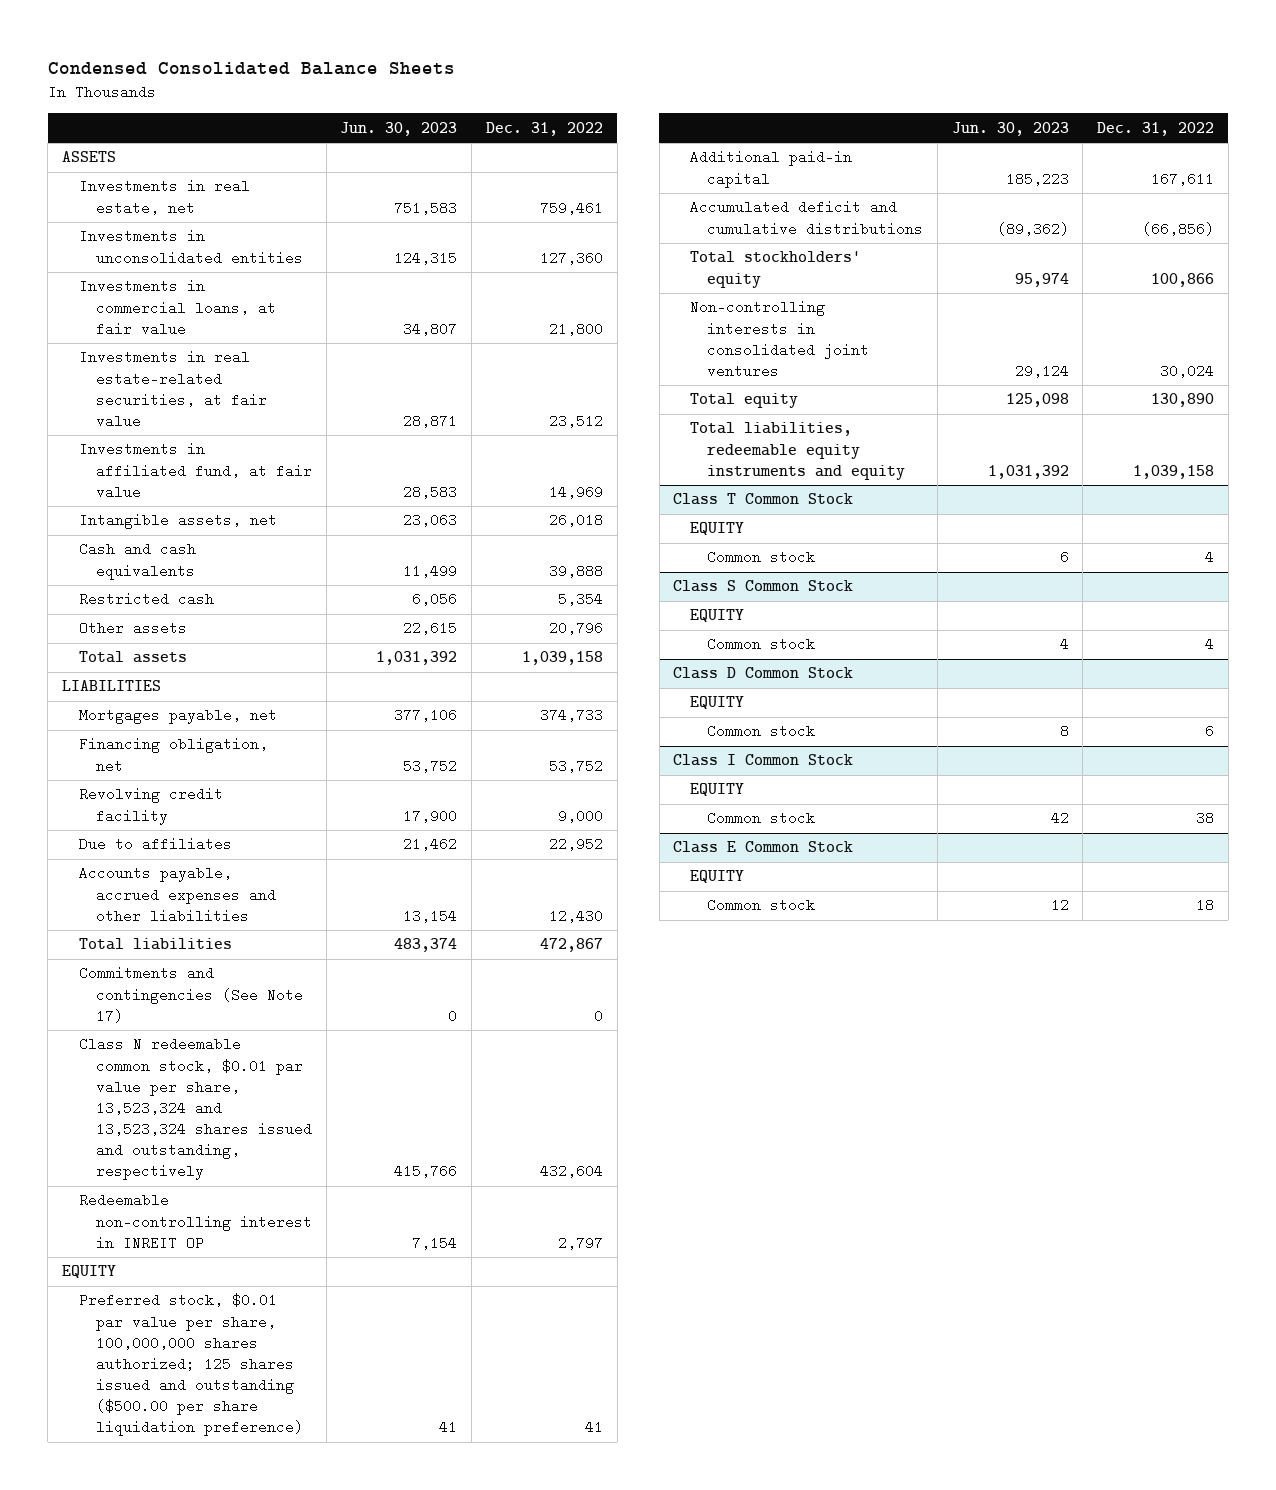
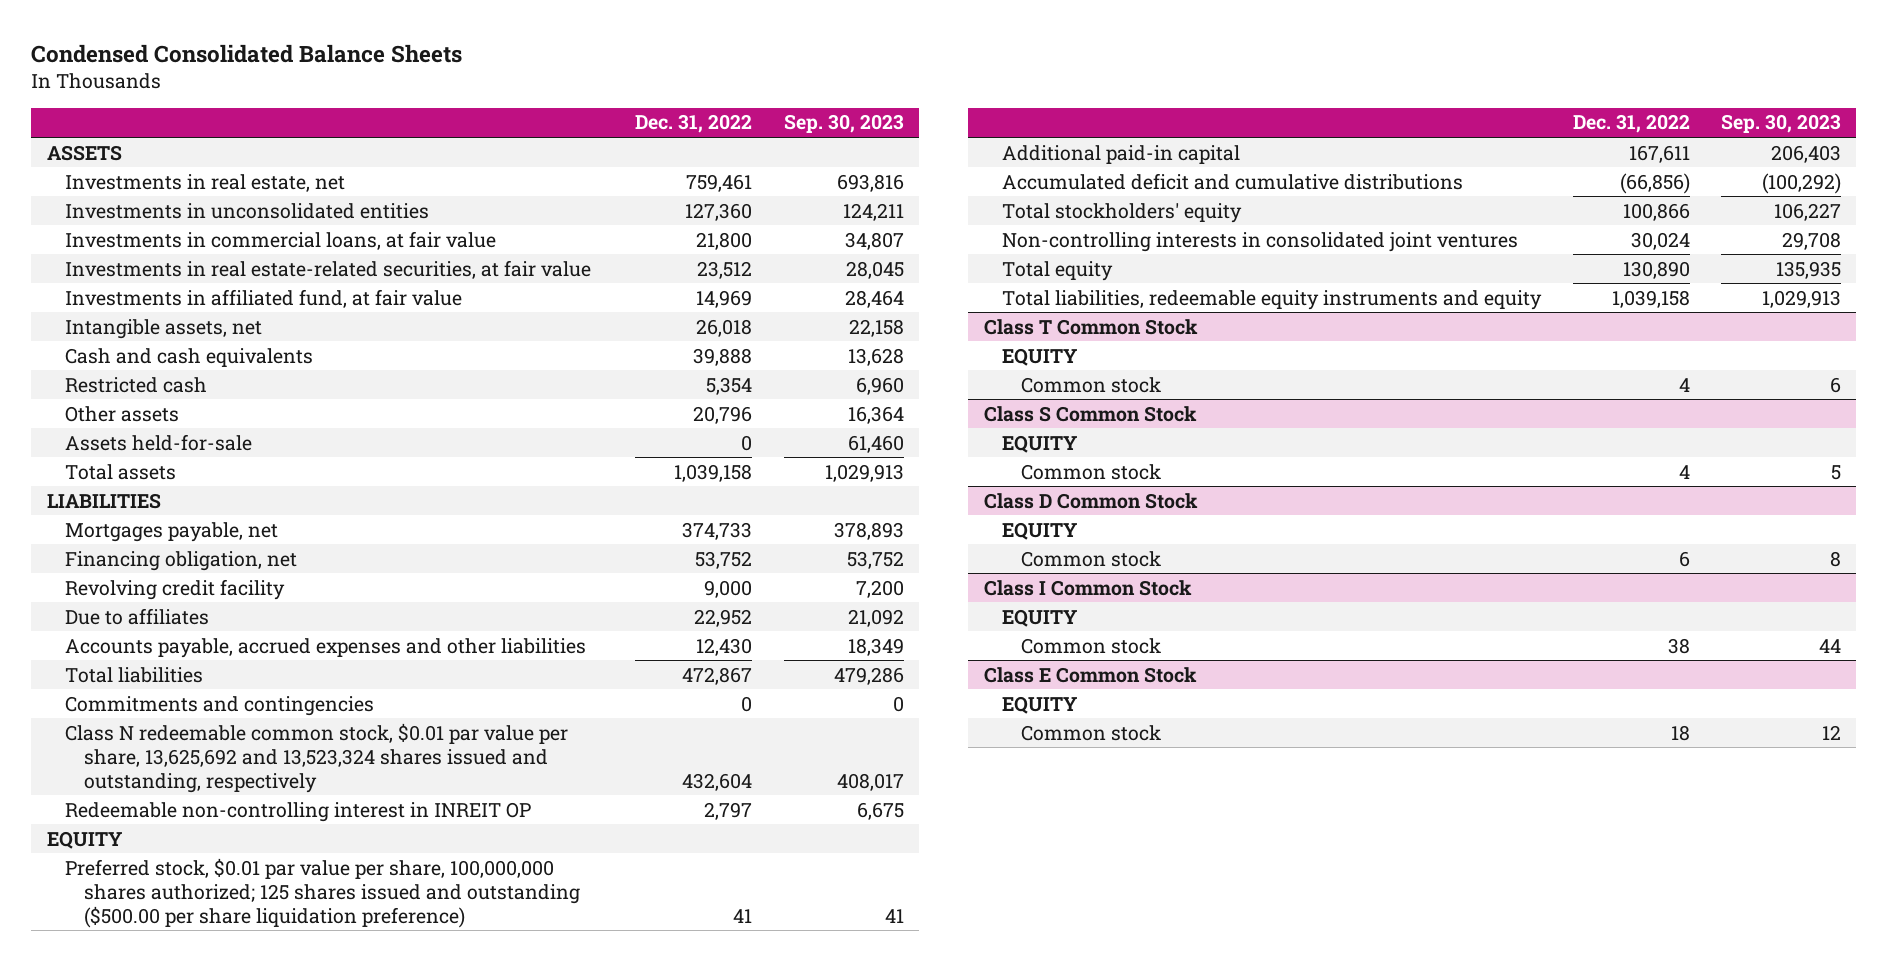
- | Jun. 30, 2023 | Dec. 31, 2022
+ | Dec. 31, 2022 | Sep. 30, 2023
+ Assets held-for-sale | 0 | 61,460
- Commitments and contingencies (See Note 17) | 0 | 0
- Class N redeemable common stock, $0.01 par value per share, 13,523,324 and 13,523,324 shares issued and outstanding, respectively | 415,766 | 432,604
+ Commitments and contingencies | 0 | 0
+ Class N redeemable common stock, $0.01 par value per share, 13,625,692 and 13,523,324 shares issued and outstanding, respectively | 432,604 | 408,017

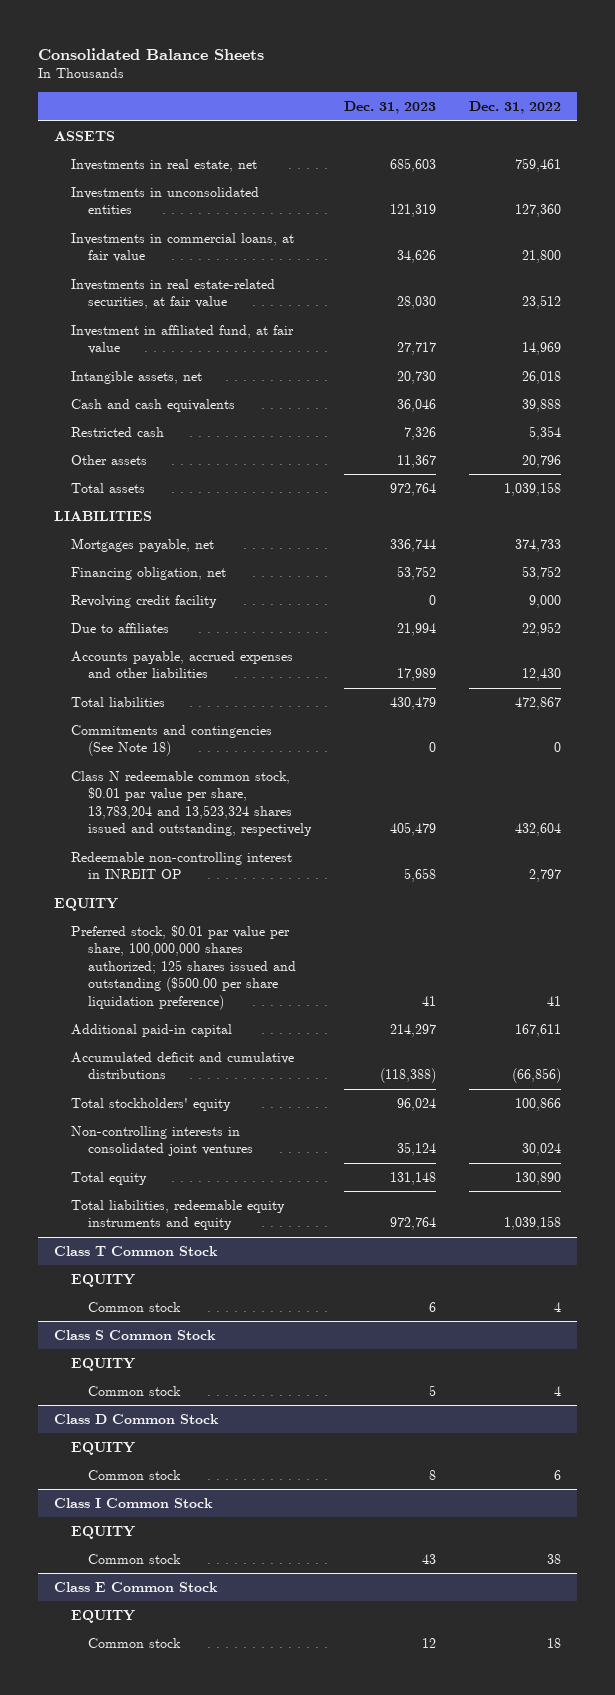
- Condensed Consolidated Balance Sheets
+ Consolidated Balance Sheets
- | Dec. 31, 2022 | Sep. 30, 2023
+ | Dec. 31, 2023 | Dec. 31, 2022
- Investments in affiliated fund, at fair value | 14,969 | 28,464
+ Investment in affiliated fund, at fair value | 27,717 | 14,969
- Assets held-for-sale | 0 | 61,460
- Commitments and contingencies | 0 | 0
- Class N redeemable common stock, $0.01 par value per share, 13,625,692 and 13,523,324 shares issued and outstanding, respectively | 432,604 | 408,017
+ Commitments and contingencies (See Note 18) | 0 | 0
+ Class N redeemable common stock, $0.01 par value per share, 13,783,204 and 13,523,324 shares issued and outstanding, respectively | 405,479 | 432,604

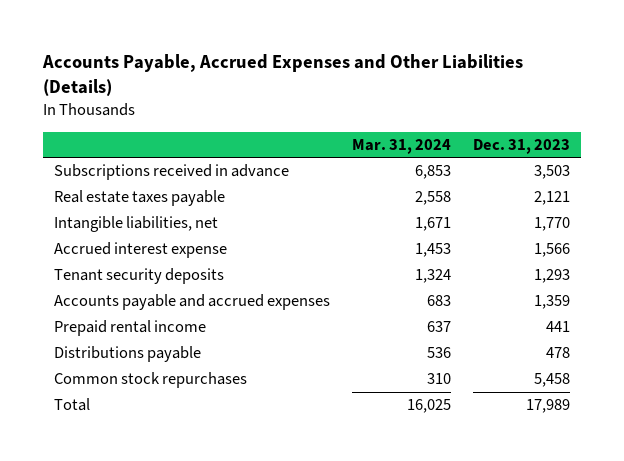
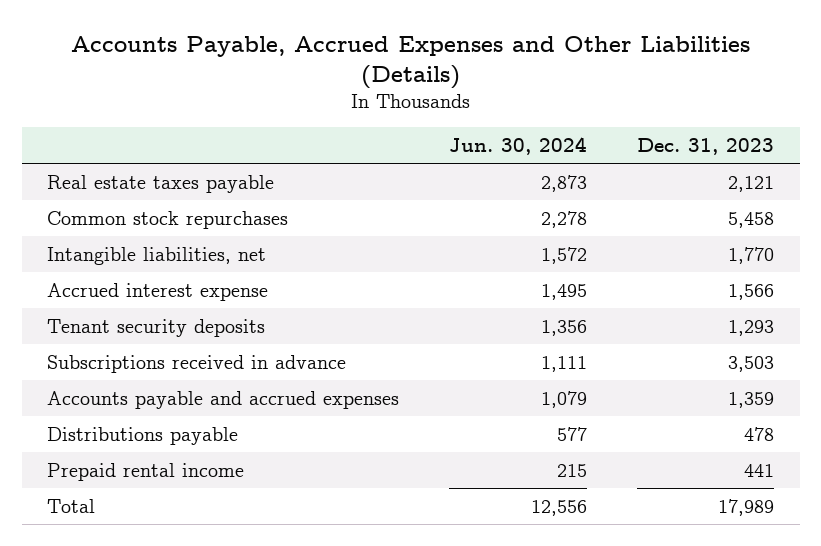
- | Mar. 31, 2024 | Dec. 31, 2023
+ | Jun. 30, 2024 | Dec. 31, 2023
moved up: Common stock repurchases | 2,278 | 5,458
moved down: Subscriptions received in advance | 1,111 | 3,503
moved down: Prepaid rental income | 215 | 441

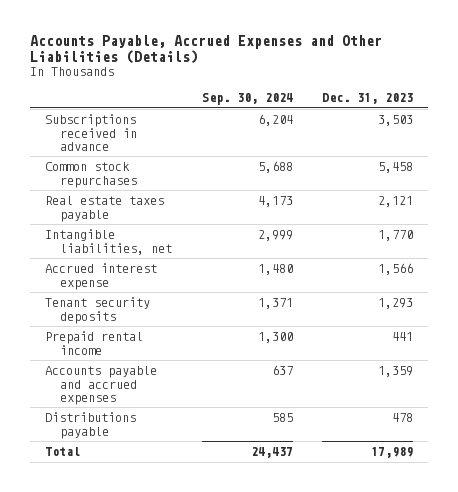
- | Jun. 30, 2024 | Dec. 31, 2023
+ | Sep. 30, 2024 | Dec. 31, 2023
moved up: Subscriptions received in advance | 6,204 | 3,503
moved down: Real estate taxes payable | 4,173 | 2,121
moved up: Prepaid rental income | 1,300 | 441

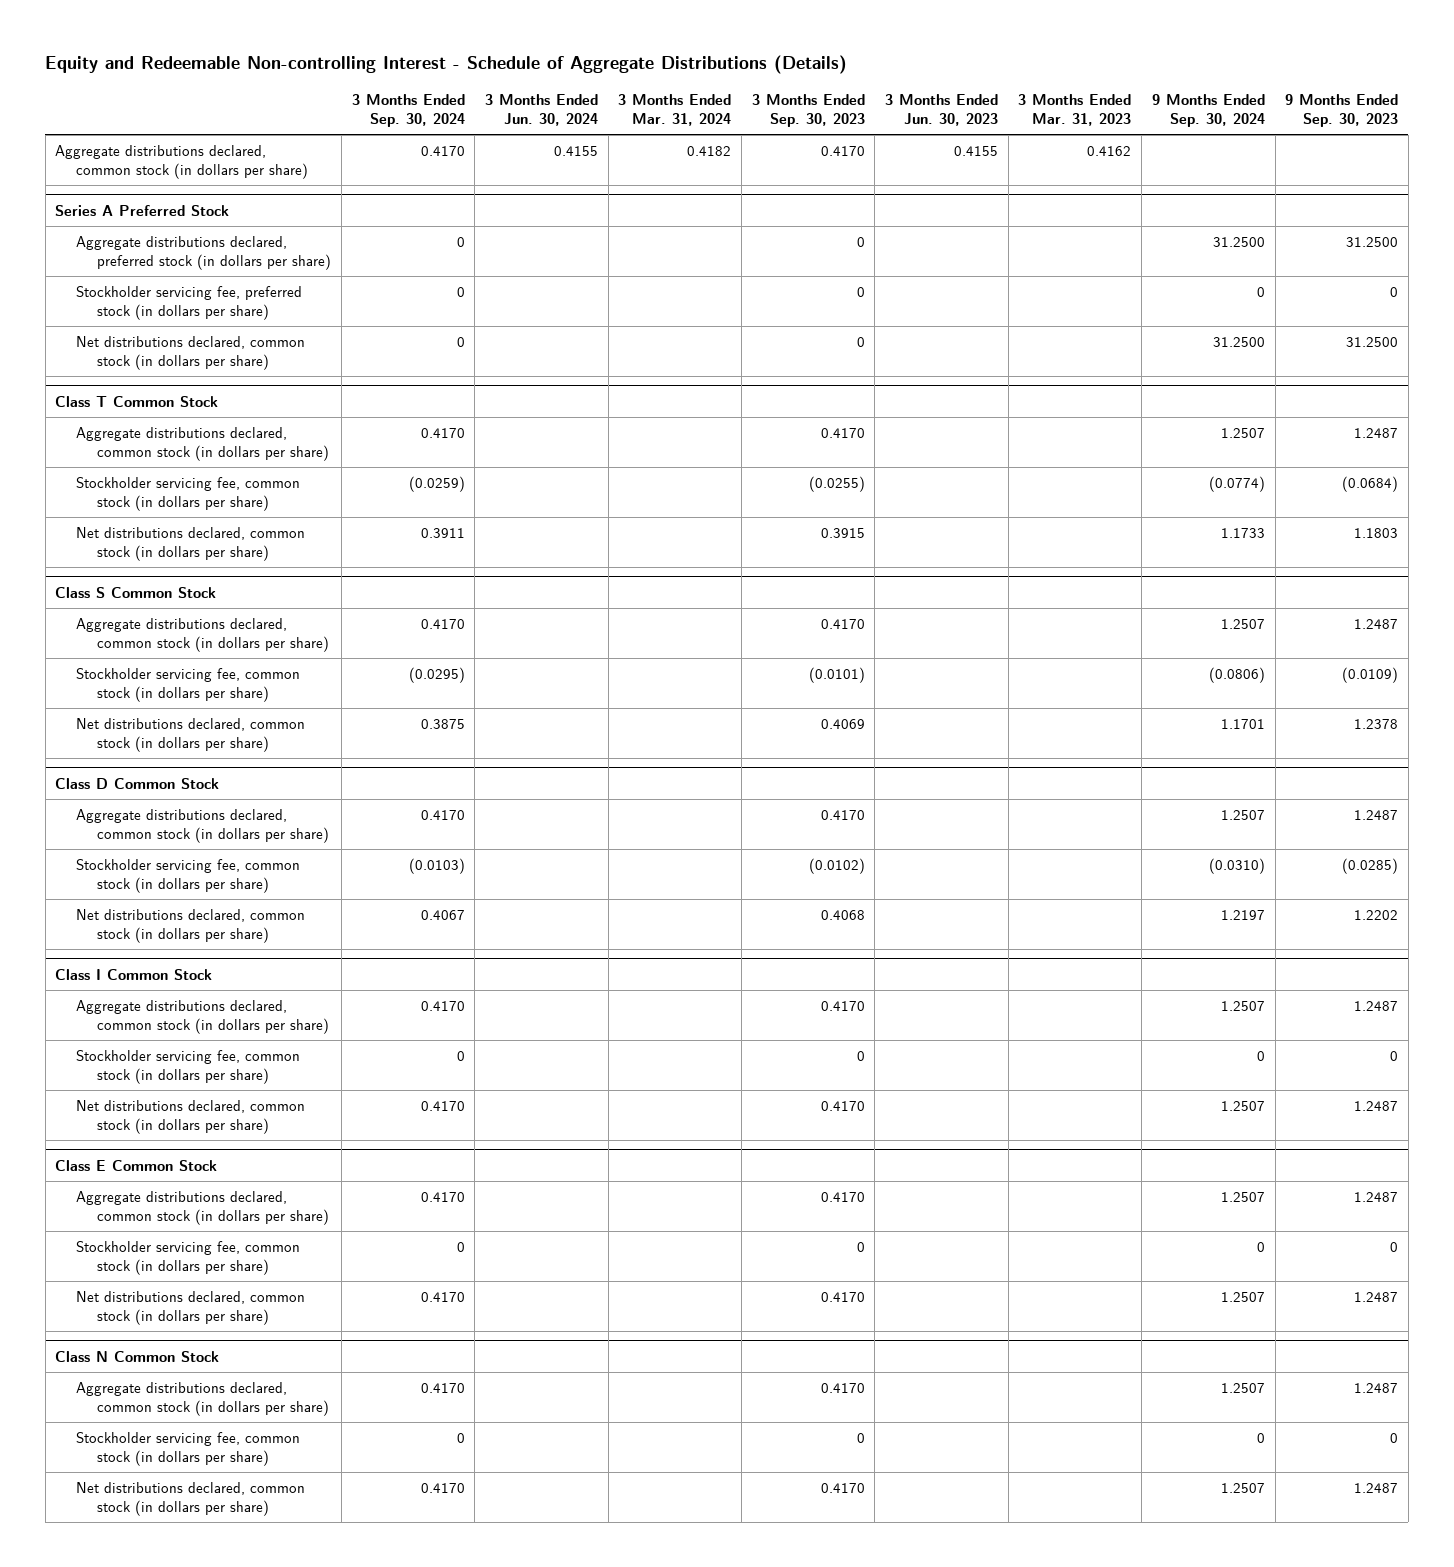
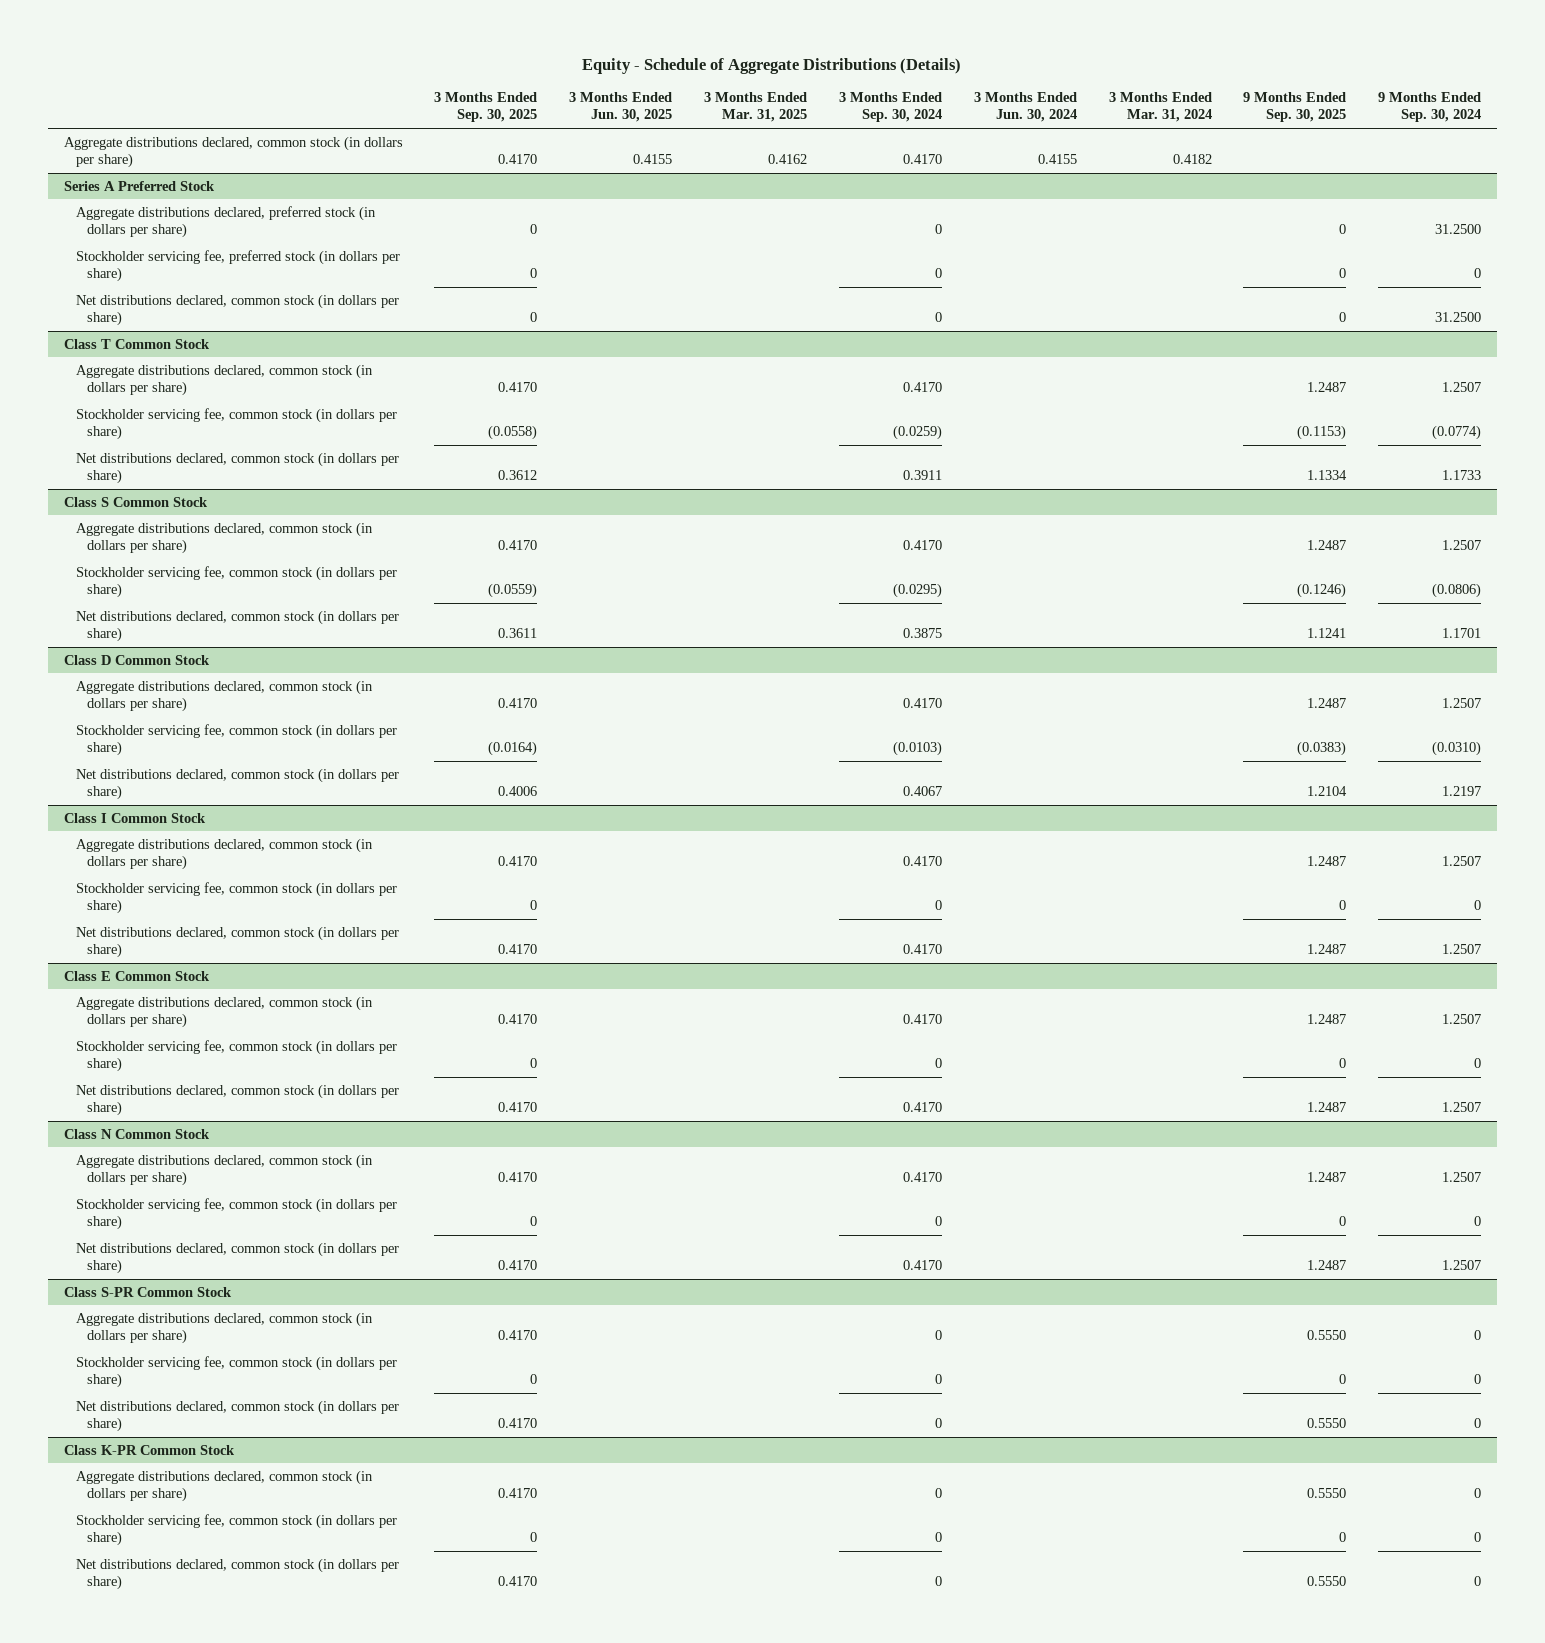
- Equity and Redeemable Non-controlling Interest - Schedule of Aggregate Distributions (Details)
+ Equity - Schedule of Aggregate Distributions (Details)
- | 3 Months Ended Sep. 30, 2024 | 3 Months Ended Jun. 30, 2024 | 3 Months Ended Mar. 31, 2024 | 3 Months Ended Sep. 30, 2023 | 3 Months Ended Jun. 30, 2023 | 3 Months Ended Mar. 31, 2023 | 9 Months Ended Sep. 30, 2024 | 9 Months Ended Sep. 30, 2023
+ | 3 Months Ended Sep. 30, 2025 | 3 Months Ended Jun. 30, 2025 | 3 Months Ended Mar. 31, 2025 | 3 Months Ended Sep. 30, 2024 | 3 Months Ended Jun. 30, 2024 | 3 Months Ended Mar. 31, 2024 | 9 Months Ended Sep. 30, 2025 | 9 Months Ended Sep. 30, 2024
+ Class S-PR Common Stock
+ Aggregate distributions declared, common stock (in dollars per share) | 0.4170 | | | 0 | | | 0.5550 | 0
+ Stockholder servicing fee, common stock (in dollars per share) | 0 | | | 0 | | | 0 | 0
+ Net distributions declared, common stock (in dollars per share) | 0.4170 | | | 0 | | | 0.5550 | 0
+ Class K-PR Common Stock
+ Aggregate distributions declared, common stock (in dollars per share) | 0.4170 | | | 0 | | | 0.5550 | 0
+ Stockholder servicing fee, common stock (in dollars per share) | 0 | | | 0 | | | 0 | 0
+ Net distributions declared, common stock (in dollars per share) | 0.4170 | | | 0 | | | 0.5550 | 0

